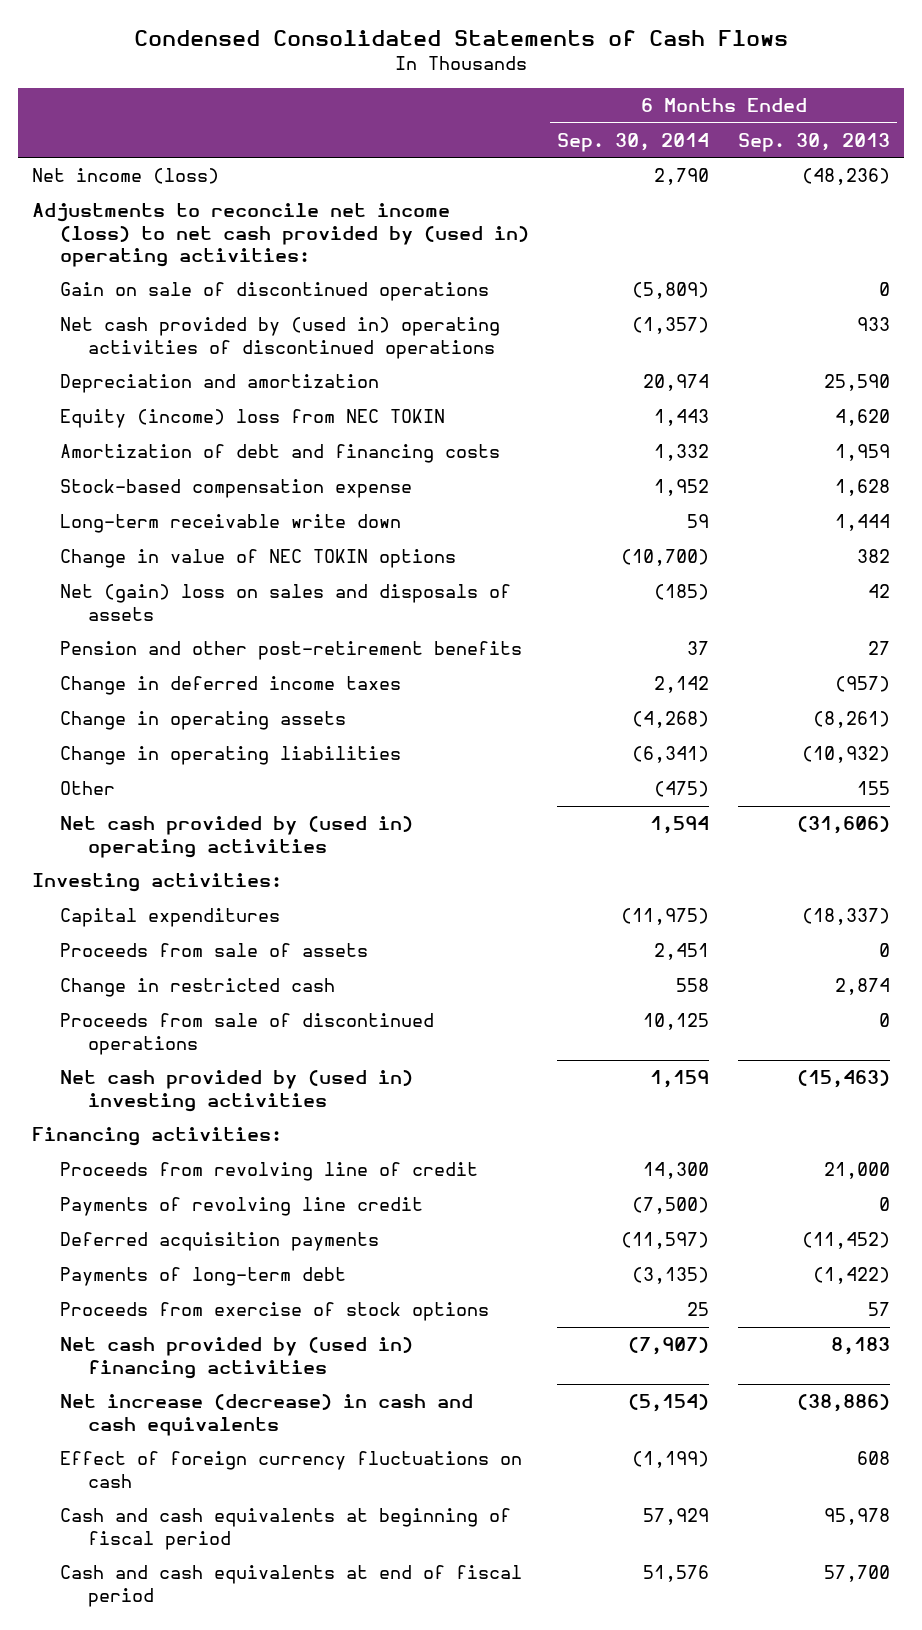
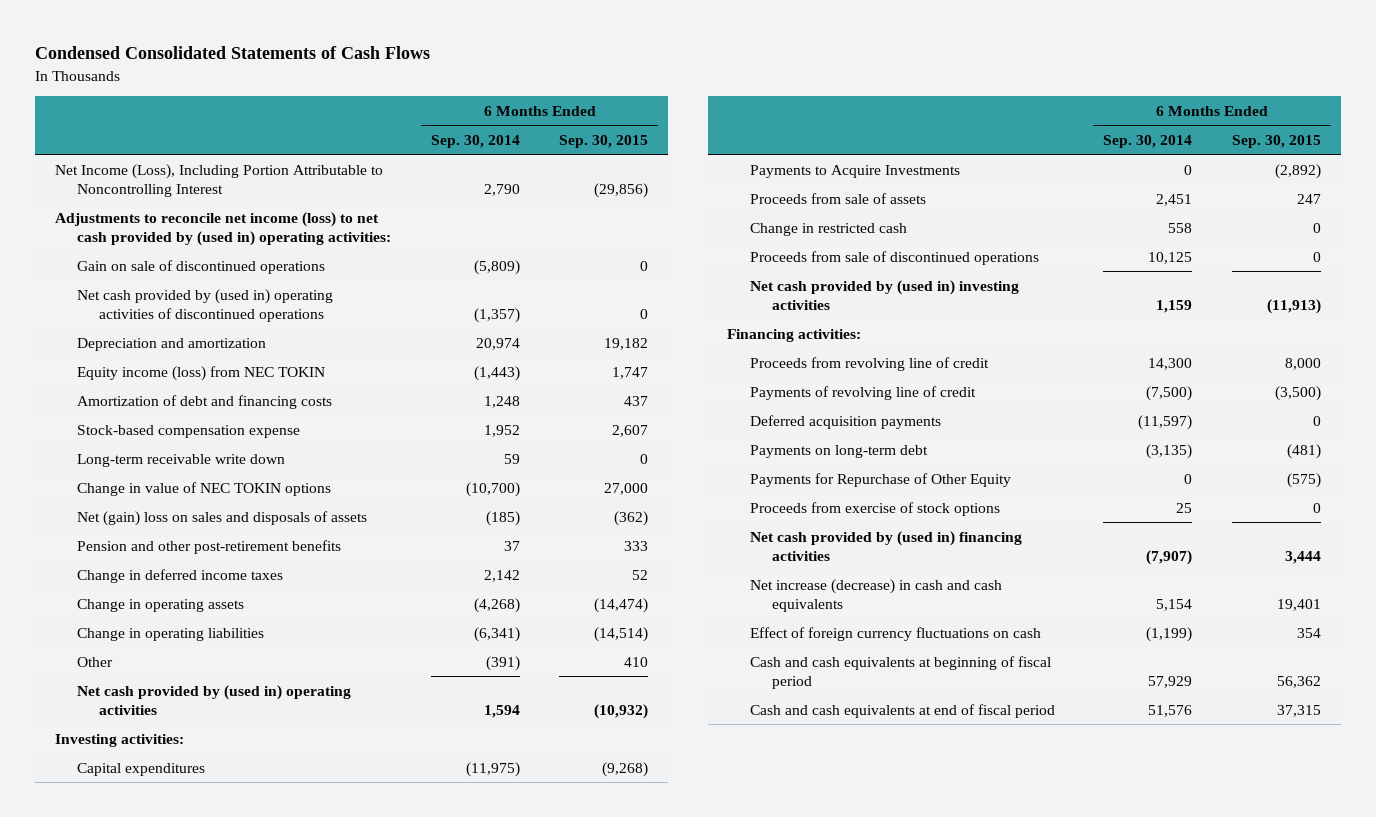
- | 6 Months Ended Sep. 30, 2014 | 6 Months Ended Sep. 30, 2013
+ | 6 Months Ended Sep. 30, 2014 | 6 Months Ended Sep. 30, 2015
- Net income (loss) | 2,790 | (48,236)
+ Net Income (Loss), Including Portion Attributable to Noncontrolling Interest | 2,790 | (29,856)
- Equity (income) loss from NEC TOKIN | 1,443 | 4,620
- Amortization of debt and financing costs | 1,332 | 1,959
+ Equity income (loss) from NEC TOKIN | (1,443) | 1,747
+ Amortization of debt and financing costs | 1,248 | 437
- Other | (475) | 155
+ Other | (391) | 410
+ Payments to Acquire Investments | 0 | (2,892)
- Payments of revolving line credit | (7,500) | 0
+ Payments of revolving line of credit | (7,500) | (3,500)
- Payments of long-term debt | (3,135) | (1,422)
+ Payments on long-term debt | (3,135) | (481)
+ Payments for Repurchase of Other Equity | 0 | (575)
- Net increase (decrease) in cash and cash equivalents | (5,154) | (38,886)
+ Net increase (decrease) in cash and cash equivalents | 5,154 | 19,401

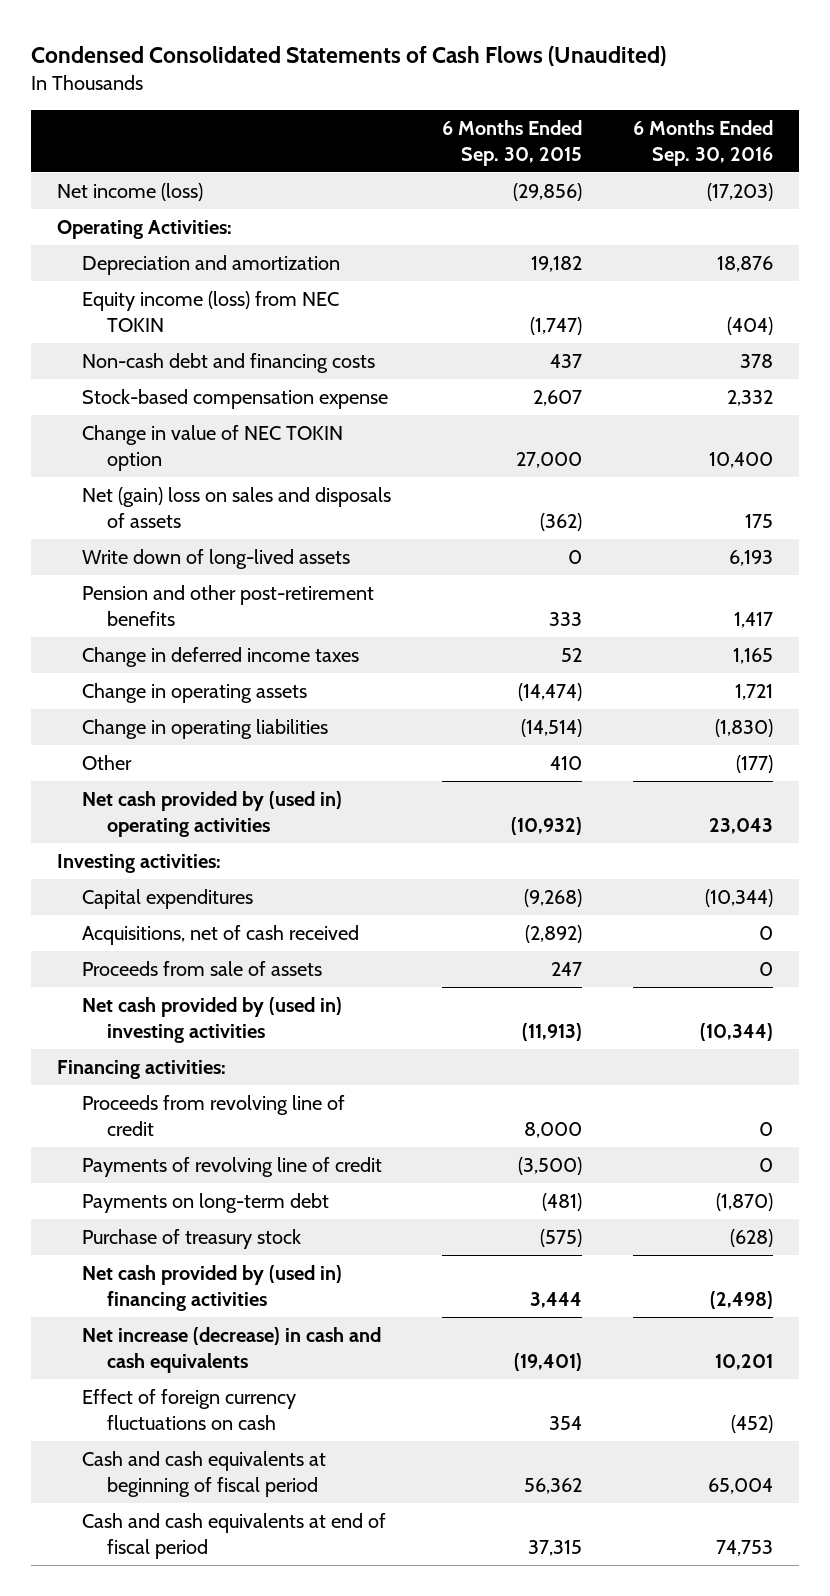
- Condensed Consolidated Statements of Cash Flows
+ Condensed Consolidated Statements of Cash Flows (Unaudited)
- | 6 Months Ended Sep. 30, 2014 | 6 Months Ended Sep. 30, 2015
+ | 6 Months Ended Sep. 30, 2015 | 6 Months Ended Sep. 30, 2016
- Net Income (Loss), Including Portion Attributable to Noncontrolling Interest | 2,790 | (29,856)
- Adjustments to reconcile net income (loss) to net cash provided by (used in) operating activities:
- Gain on sale of discontinued operations | (5,809) | 0
- Net cash provided by (used in) operating activities of discontinued operations | (1,357) | 0
+ Net income (loss) | (29,856) | (17,203)
+ Operating Activities:
- Equity income (loss) from NEC TOKIN | (1,443) | 1,747
- Amortization of debt and financing costs | 1,248 | 437
+ Equity income (loss) from NEC TOKIN | (1,747) | (404)
+ Non-cash debt and financing costs | 437 | 378
- Long-term receivable write down | 59 | 0
- Change in value of NEC TOKIN options | (10,700) | 27,000
+ Change in value of NEC TOKIN option | 27,000 | 10,400
+ Write down of long-lived assets | 0 | 6,193
- Payments to Acquire Investments | 0 | (2,892)
+ Acquisitions, net of cash received | (2,892) | 0
- Change in restricted cash | 558 | 0
- Proceeds from sale of discontinued operations | 10,125 | 0
- Deferred acquisition payments | (11,597) | 0
- Payments for Repurchase of Other Equity | 0 | (575)
- Proceeds from exercise of stock options | 25 | 0
+ Purchase of treasury stock | (575) | (628)
- Net increase (decrease) in cash and cash equivalents | 5,154 | 19,401
+ Net increase (decrease) in cash and cash equivalents | (19,401) | 10,201

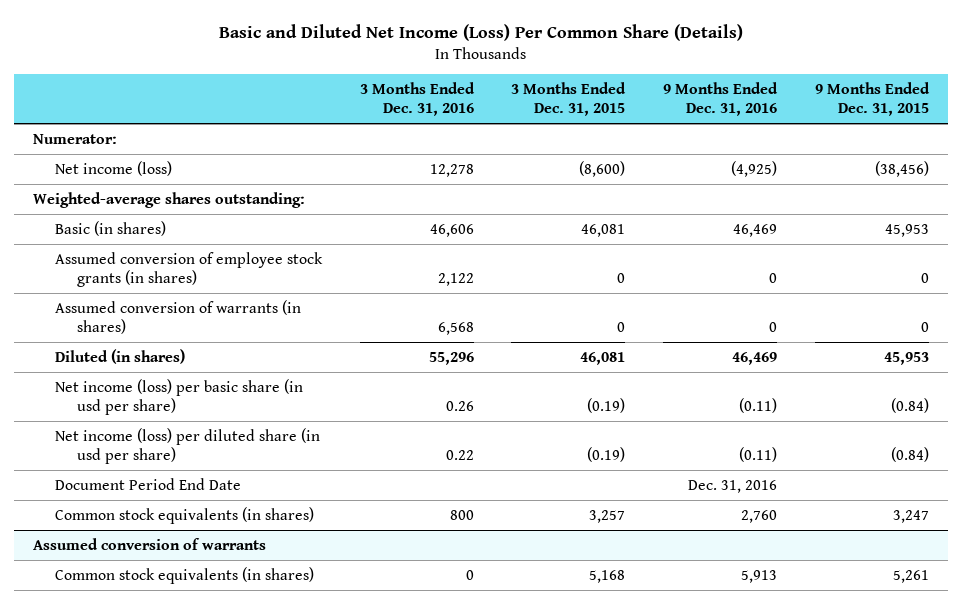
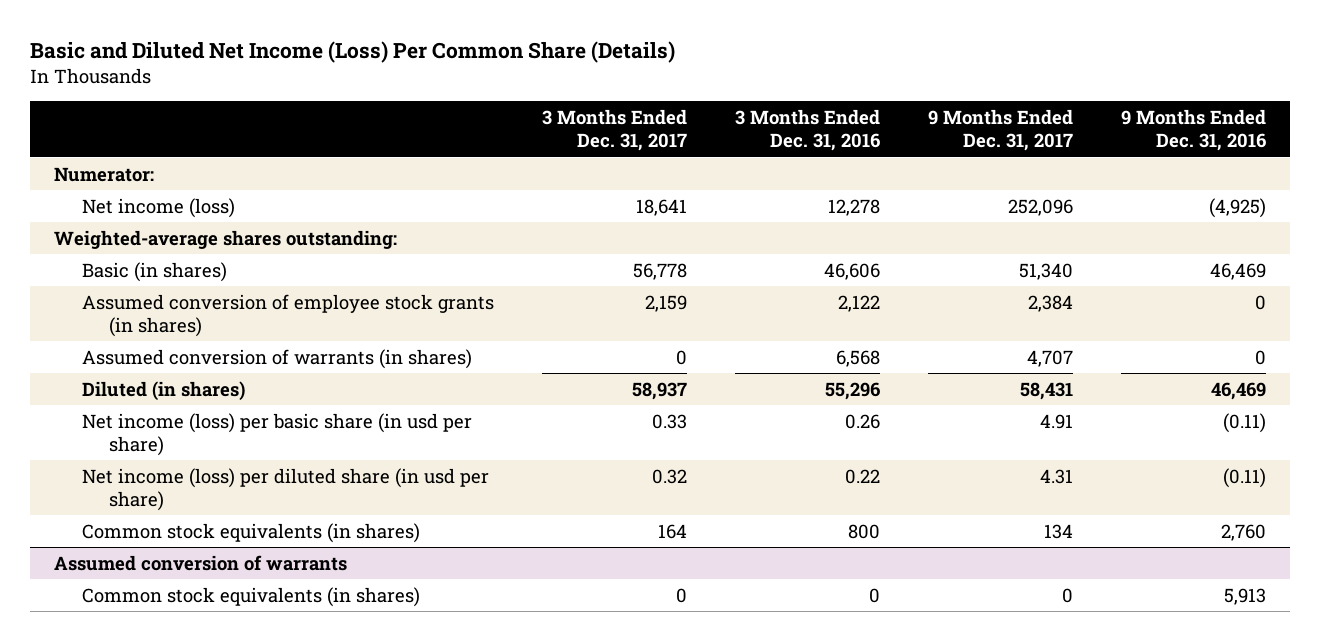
- | 3 Months Ended Dec. 31, 2016 | 3 Months Ended Dec. 31, 2015 | 9 Months Ended Dec. 31, 2016 | 9 Months Ended Dec. 31, 2015
+ | 3 Months Ended Dec. 31, 2017 | 3 Months Ended Dec. 31, 2016 | 9 Months Ended Dec. 31, 2017 | 9 Months Ended Dec. 31, 2016
- Document Period End Date | | | Dec. 31, 2016 |

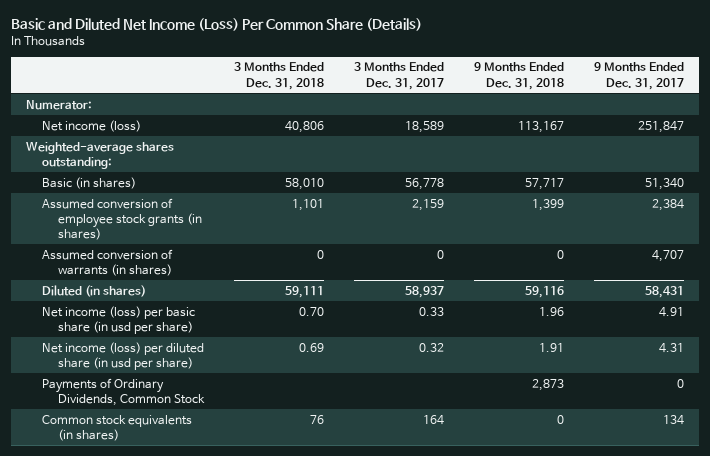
- | 3 Months Ended Dec. 31, 2017 | 3 Months Ended Dec. 31, 2016 | 9 Months Ended Dec. 31, 2017 | 9 Months Ended Dec. 31, 2016
+ | 3 Months Ended Dec. 31, 2018 | 3 Months Ended Dec. 31, 2017 | 9 Months Ended Dec. 31, 2018 | 9 Months Ended Dec. 31, 2017
- Net income (loss) | 18,641 | 12,278 | 252,096 | (4,925)
+ Net income (loss) | 40,806 | 18,589 | 113,167 | 251,847
+ Payments of Ordinary Dividends, Common Stock | | | 2,873 | 0
- Assumed conversion of warrants
- Common stock equivalents (in shares) | 0 | 0 | 0 | 5,913

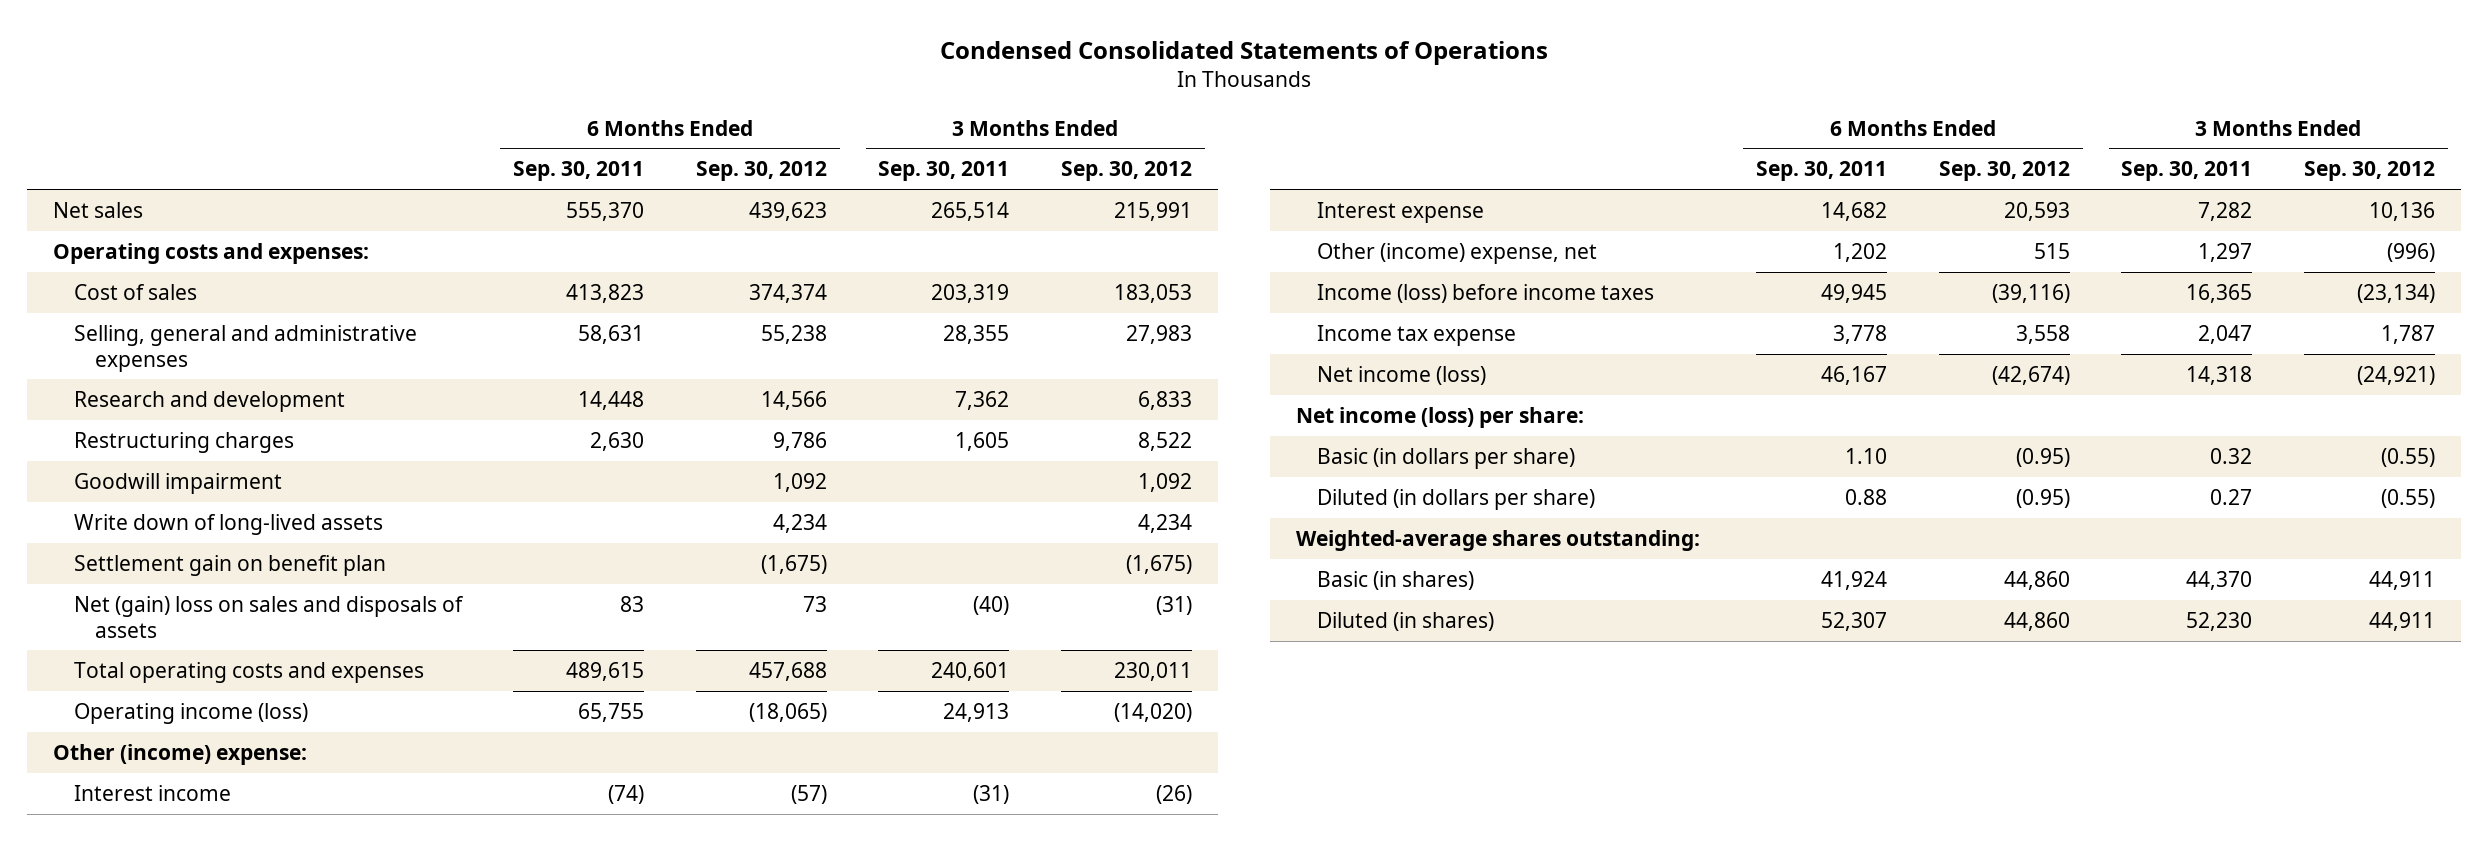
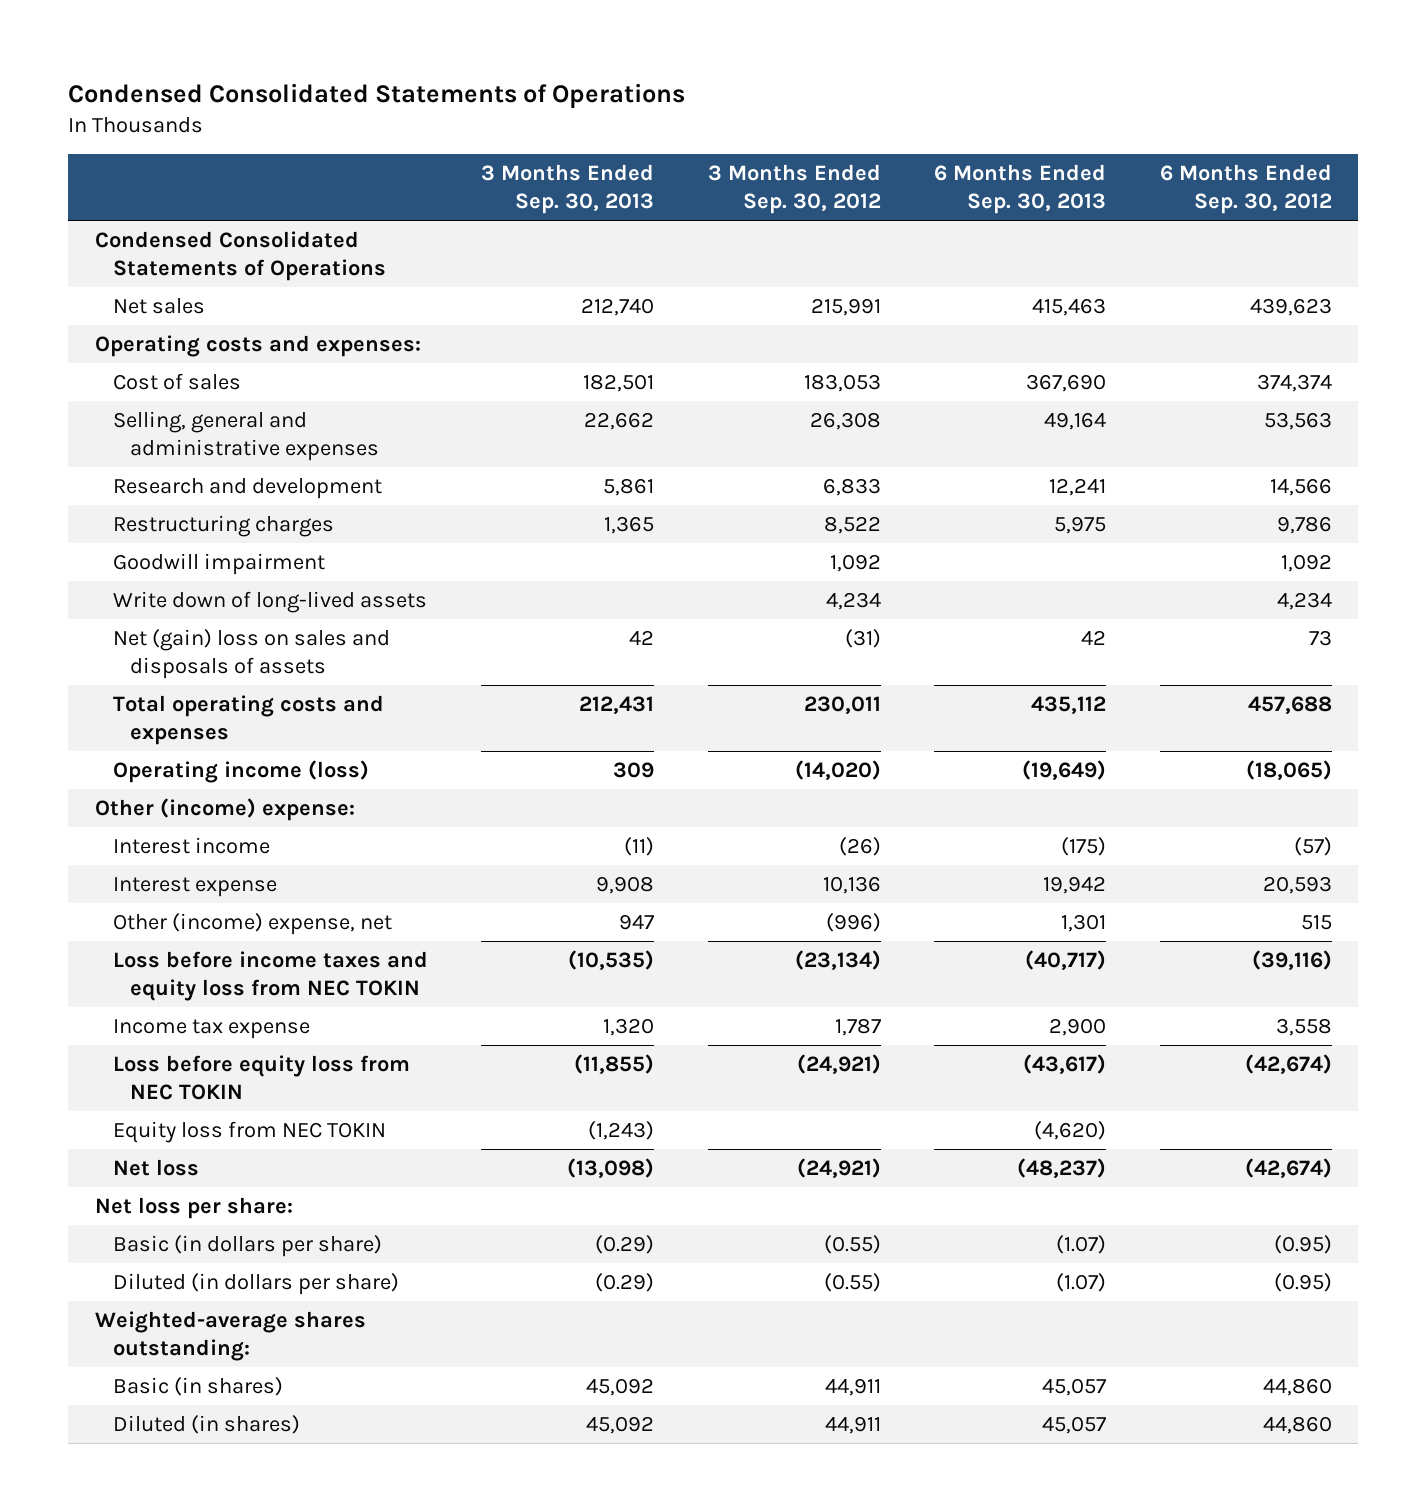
- | 6 Months Ended Sep. 30, 2011 | 6 Months Ended Sep. 30, 2012 | 3 Months Ended Sep. 30, 2011 | 3 Months Ended Sep. 30, 2012
+ | 3 Months Ended Sep. 30, 2013 | 3 Months Ended Sep. 30, 2012 | 6 Months Ended Sep. 30, 2013 | 6 Months Ended Sep. 30, 2012
+ Condensed Consolidated Statements of Operations
- Selling, general and administrative expenses | 58,631 | 55,238 | 28,355 | 27,983
+ Selling, general and administrative expenses | 22,662 | 26,308 | 49,164 | 53,563
- Settlement gain on benefit plan | | (1,675) | | (1,675)
- Income (loss) before income taxes | 49,945 | (39,116) | 16,365 | (23,134)
+ Loss before income taxes and equity loss from NEC TOKIN | (10,535) | (23,134) | (40,717) | (39,116)
- Net income (loss) | 46,167 | (42,674) | 14,318 | (24,921)
- Net income (loss) per share:
+ Loss before equity loss from NEC TOKIN | (11,855) | (24,921) | (43,617) | (42,674)
+ Equity loss from NEC TOKIN | (1,243) | | (4,620) |
+ Net loss | (13,098) | (24,921) | (48,237) | (42,674)
+ Net loss per share:

